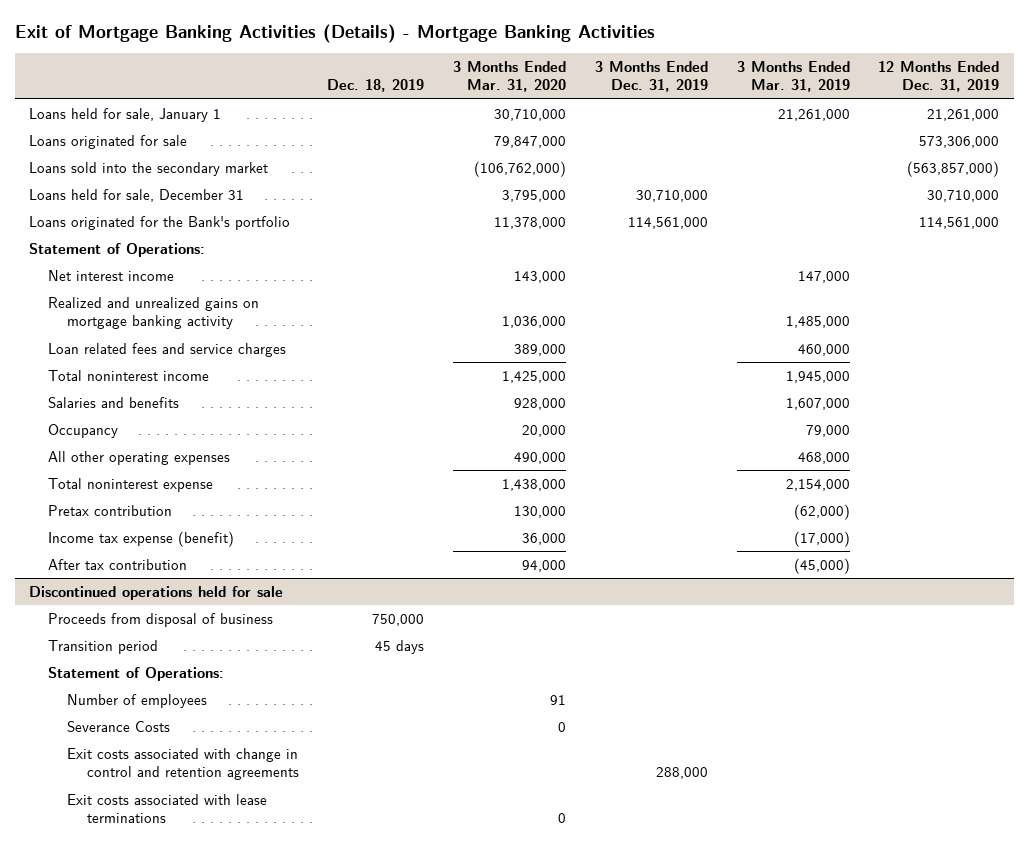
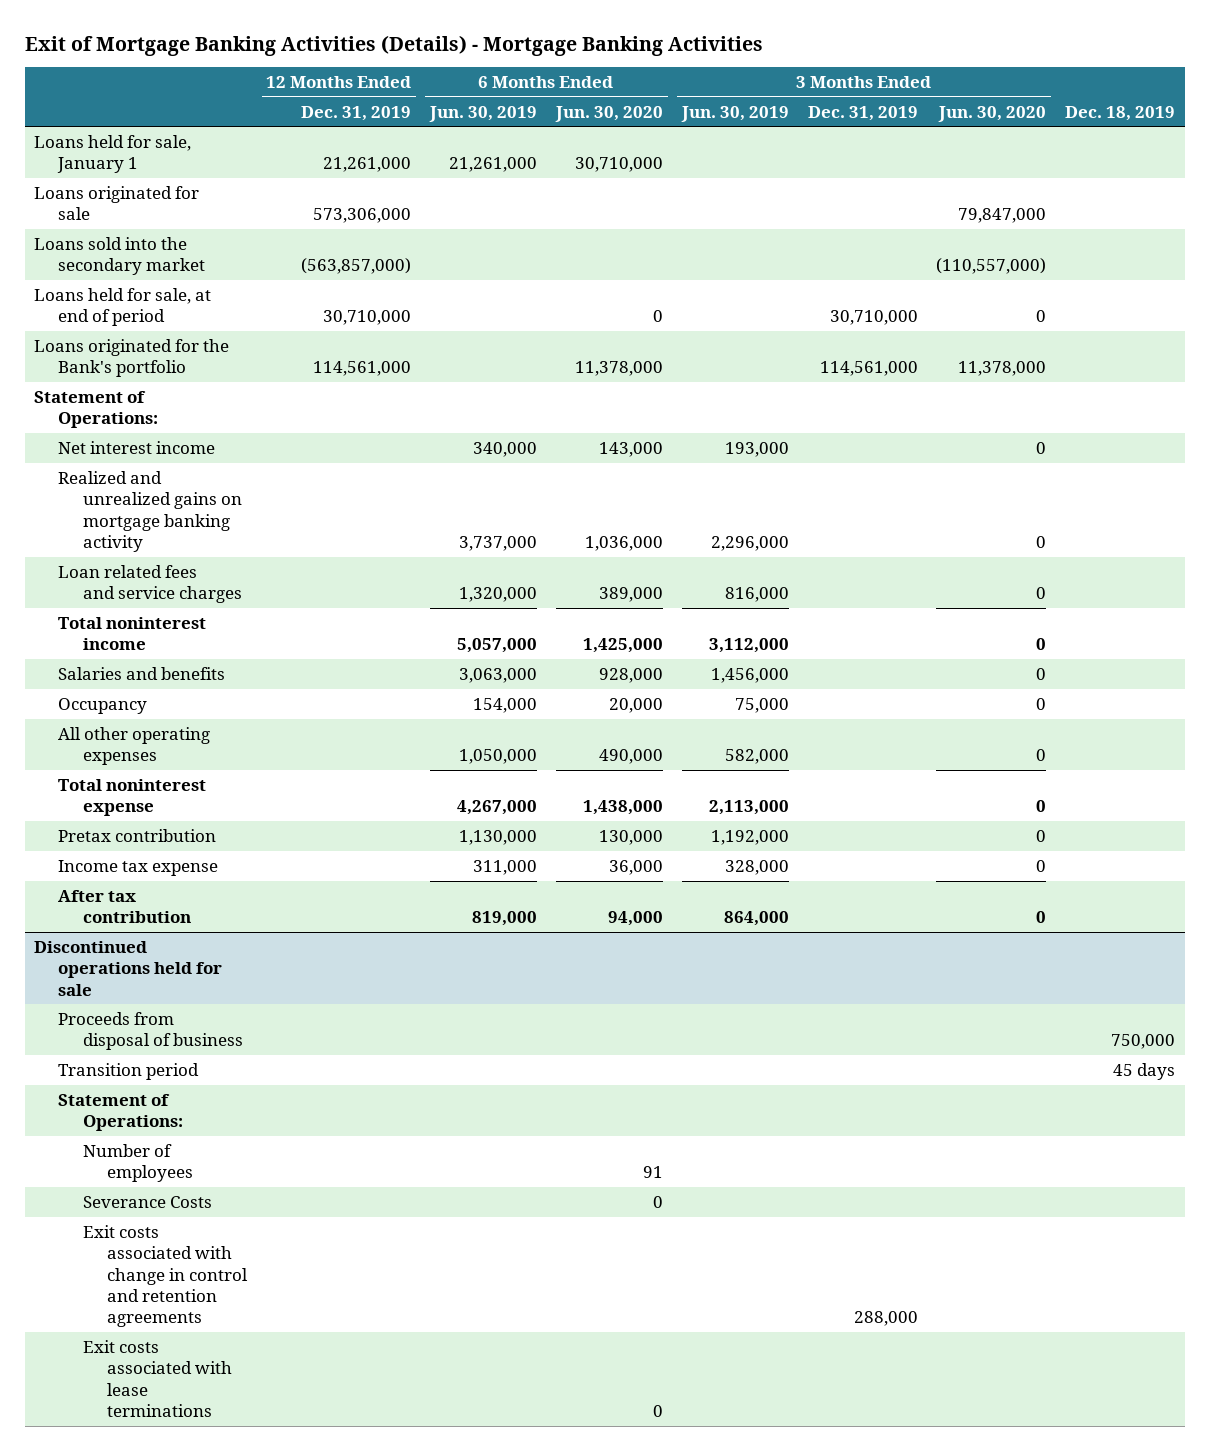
- | Dec. 18, 2019 | 3 Months Ended Mar. 31, 2020 | 3 Months Ended Dec. 31, 2019 | 3 Months Ended Mar. 31, 2019 | 12 Months Ended Dec. 31, 2019
+ | 12 Months Ended Dec. 31, 2019 | 6 Months Ended Jun. 30, 2019 | 6 Months Ended Jun. 30, 2020 | 3 Months Ended Jun. 30, 2019 | 3 Months Ended Dec. 31, 2019 | 3 Months Ended Jun. 30, 2020 | Dec. 18, 2019
- Loans held for sale, December 31 | | 3,795,000 | 30,710,000 | | 30,710,000
+ Loans held for sale, at end of period | 30,710,000 | | 0 | | 30,710,000 | 0 |
- Income tax expense (benefit) | | 36,000 | | (17,000) |
+ Income tax expense | | 311,000 | 36,000 | 328,000 | | 0 |

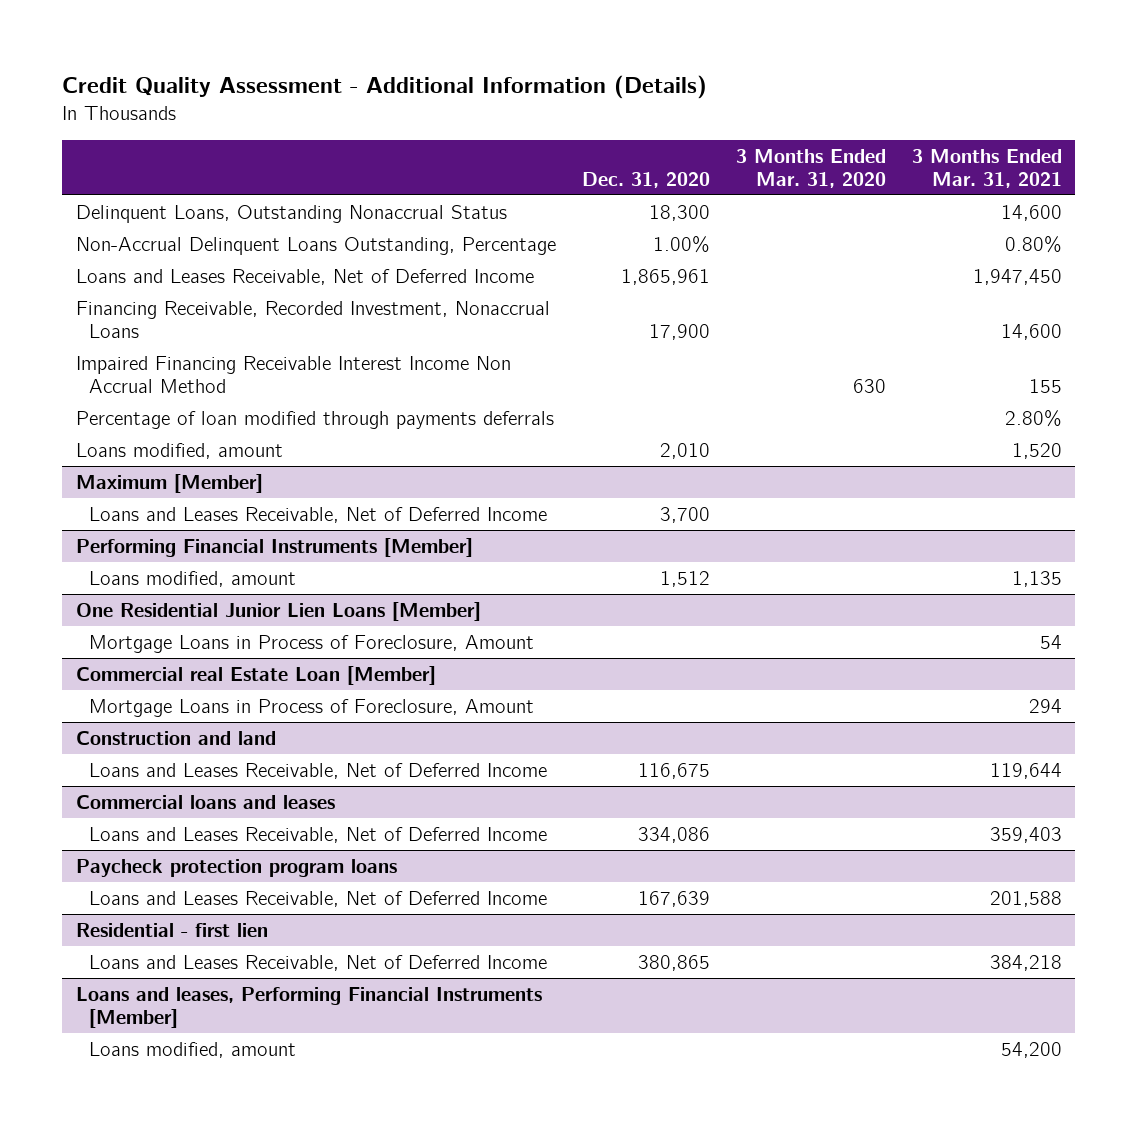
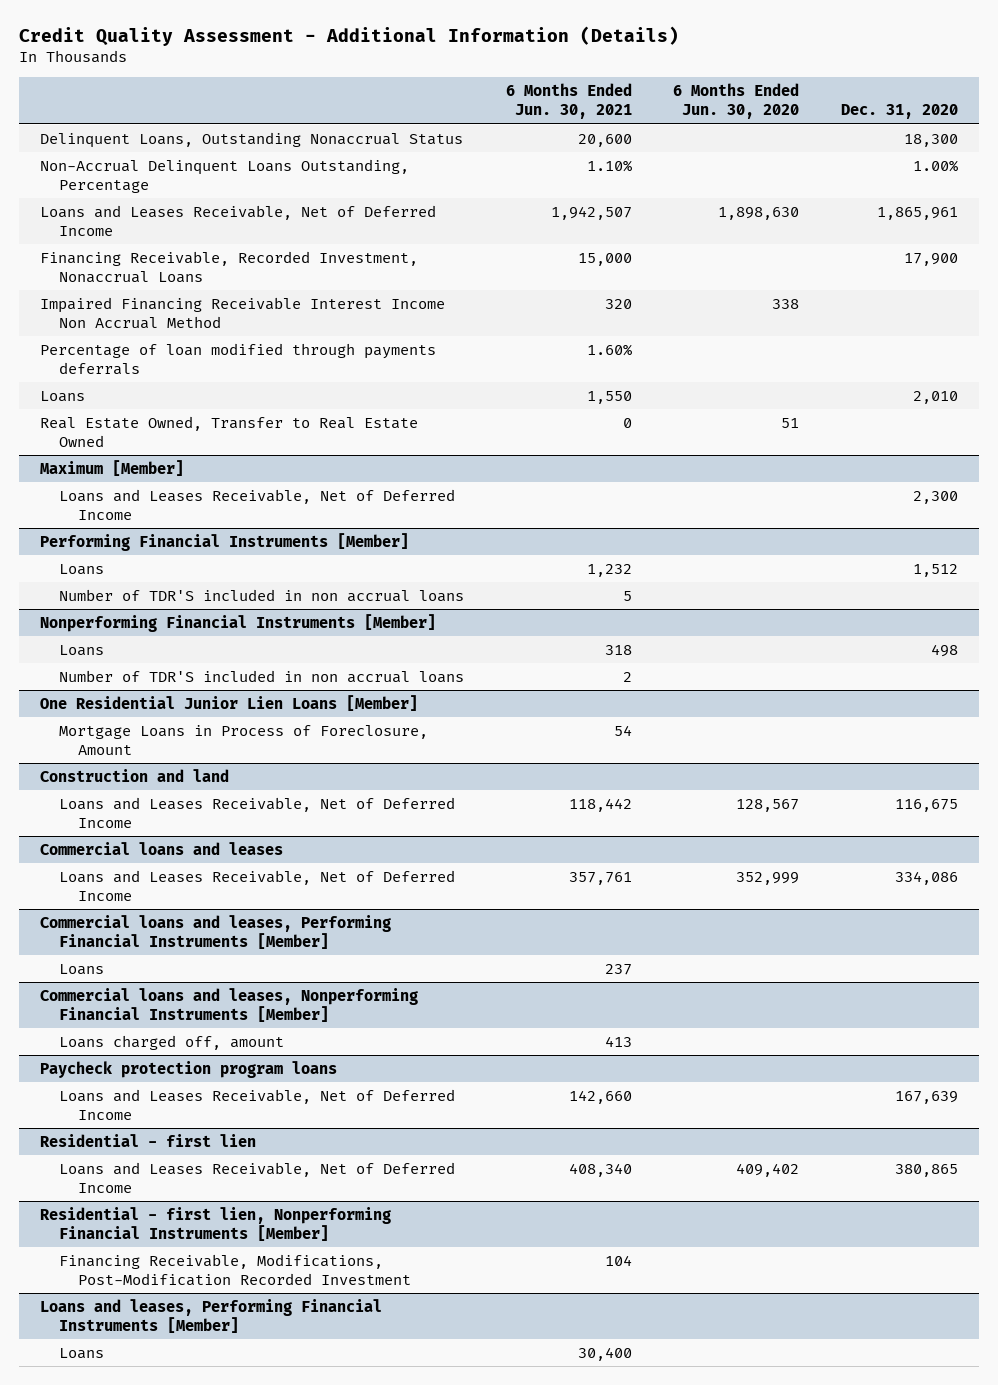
- | Dec. 31, 2020 | 3 Months Ended Mar. 31, 2020 | 3 Months Ended Mar. 31, 2021
+ | 6 Months Ended Jun. 30, 2021 | 6 Months Ended Jun. 30, 2020 | Dec. 31, 2020
- Loans modified, amount | 2,010 | | 1,520
+ Loans | 1,550 | | 2,010
+ Real Estate Owned, Transfer to Real Estate Owned | 0 | 51 |
@ Maximum [Member]
- Loans and Leases Receivable, Net of Deferred Income | 3,700 | |
+ Loans and Leases Receivable, Net of Deferred Income | | | 2,300
@ Performing Financial Instruments [Member]
- Loans modified, amount | 1,512 | | 1,135
+ Loans | 1,232 | | 1,512
+ Number of TDR'S included in non accrual loans | 5 | |
+ Nonperforming Financial Instruments [Member]
+ Loans | 318 | | 498
+ Number of TDR'S included in non accrual loans | 2 | |
- Commercial real Estate Loan [Member]
- Mortgage Loans in Process of Foreclosure, Amount | | | 294
+ Commercial loans and leases, Performing Financial Instruments [Member]
+ Loans | 237 | |
+ Commercial loans and leases, Nonperforming Financial Instruments [Member]
+ Loans charged off, amount | 413 | |
+ Residential - first lien, Nonperforming Financial Instruments [Member]
+ Financing Receivable, Modifications, Post-Modification Recorded Investment | 104 | |
@ Loans and leases, Performing Financial Instruments [Member]
- Loans modified, amount | | | 54,200
+ Loans | 30,400 | |

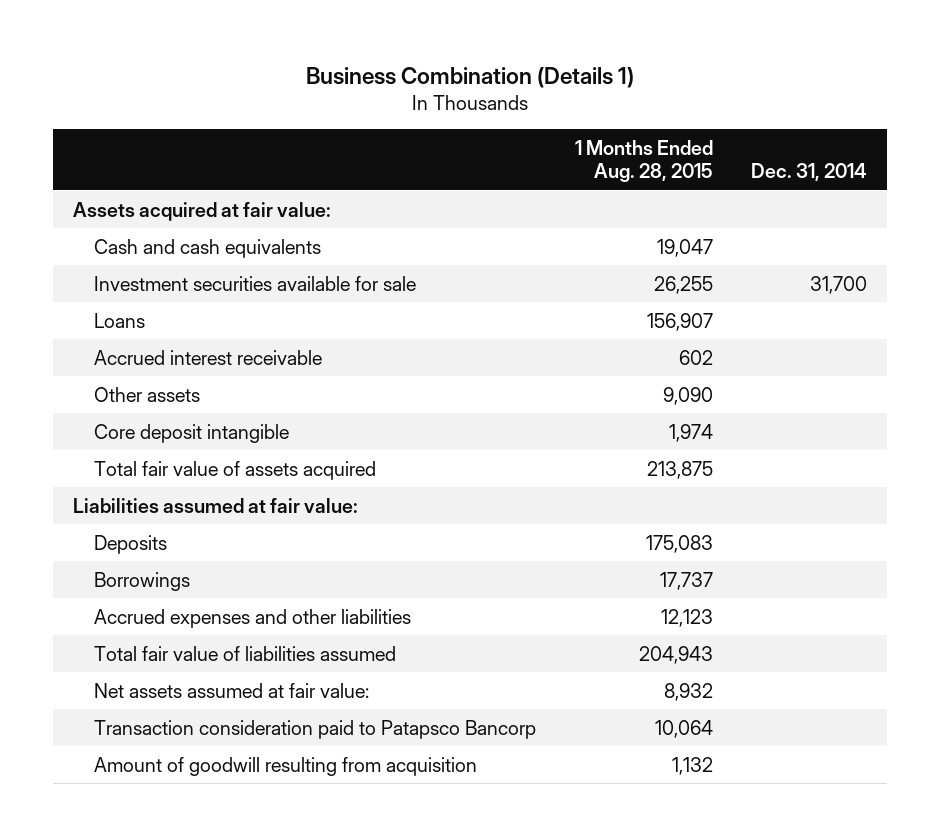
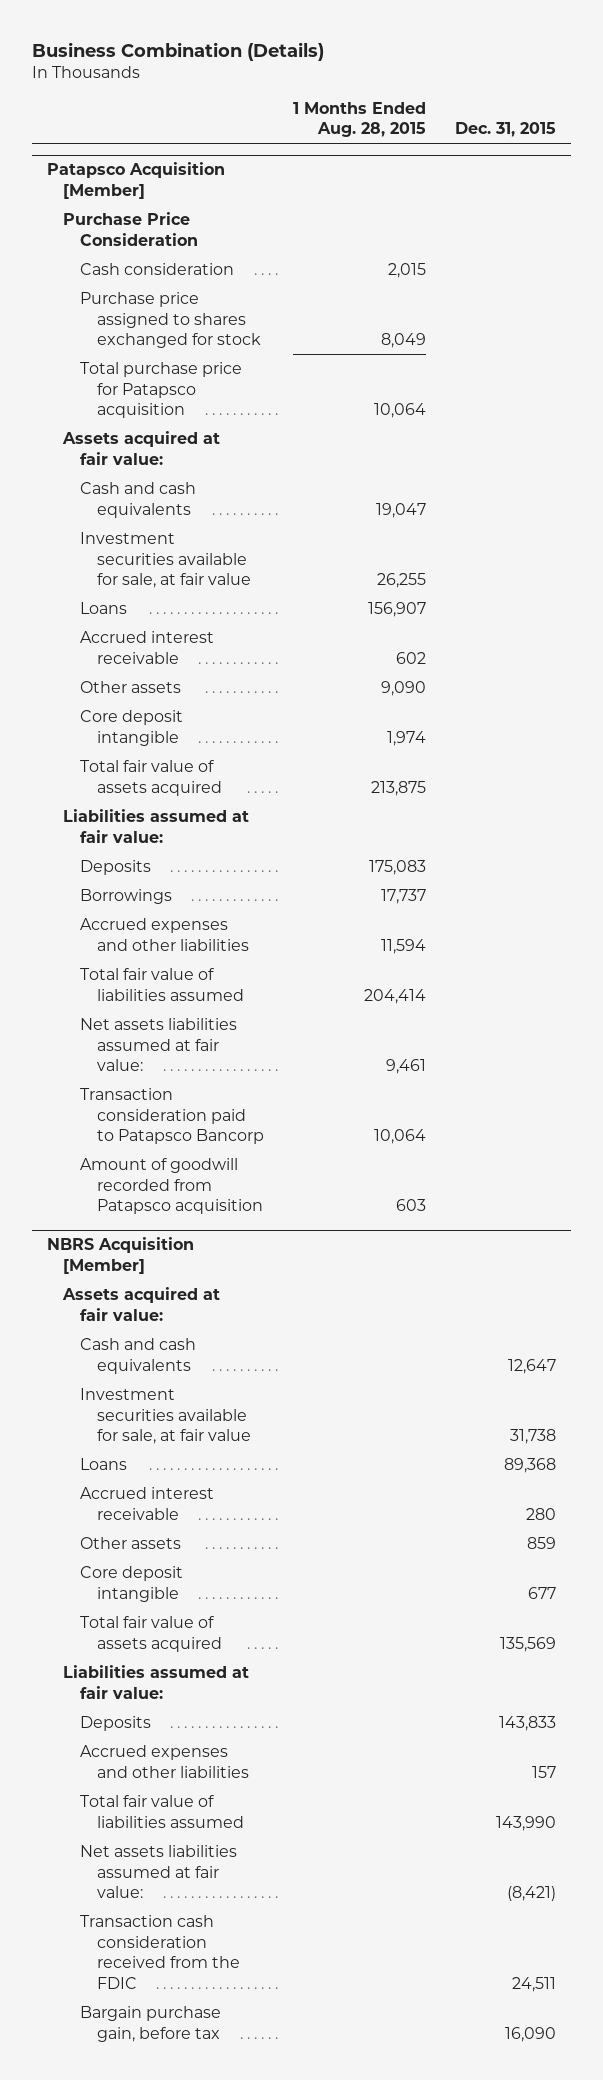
- Business Combination (Details 1)
+ Business Combination (Details)
- | 1 Months Ended Aug. 28, 2015 | Dec. 31, 2014
+ | 1 Months Ended Aug. 28, 2015 | Dec. 31, 2015
+ Patapsco Acquisition [Member]
+ Purchase Price Consideration
+ Cash consideration | 2,015 |
+ Purchase price assigned to shares exchanged for stock | 8,049 |
+ Total purchase price for Patapsco acquisition | 10,064 |
- Investment securities available for sale | 26,255 | 31,700
+ Investment securities available for sale, at fair value | 26,255 |
- Accrued expenses and other liabilities | 12,123 |
- Total fair value of liabilities assumed | 204,943 |
- Net assets assumed at fair value: | 8,932 |
+ Accrued expenses and other liabilities | 11,594 |
+ Total fair value of liabilities assumed | 204,414 |
+ Net assets liabilities assumed at fair value: | 9,461 |
- Amount of goodwill resulting from acquisition | 1,132 |
+ Amount of goodwill recorded from Patapsco acquisition | 603 |
+ NBRS Acquisition [Member]
+ Assets acquired at fair value:
+ Cash and cash equivalents | | 12,647
+ Investment securities available for sale, at fair value | | 31,738
+ Loans | | 89,368
+ Accrued interest receivable | | 280
+ Other assets | | 859
+ Core deposit intangible | | 677
+ Total fair value of assets acquired | | 135,569
+ Liabilities assumed at fair value:
+ Deposits | | 143,833
+ Accrued expenses and other liabilities | | 157
+ Total fair value of liabilities assumed | | 143,990
+ Net assets liabilities assumed at fair value: | | (8,421)
+ Transaction cash consideration received from the FDIC | | 24,511
+ Bargain purchase gain, before tax | | 16,090

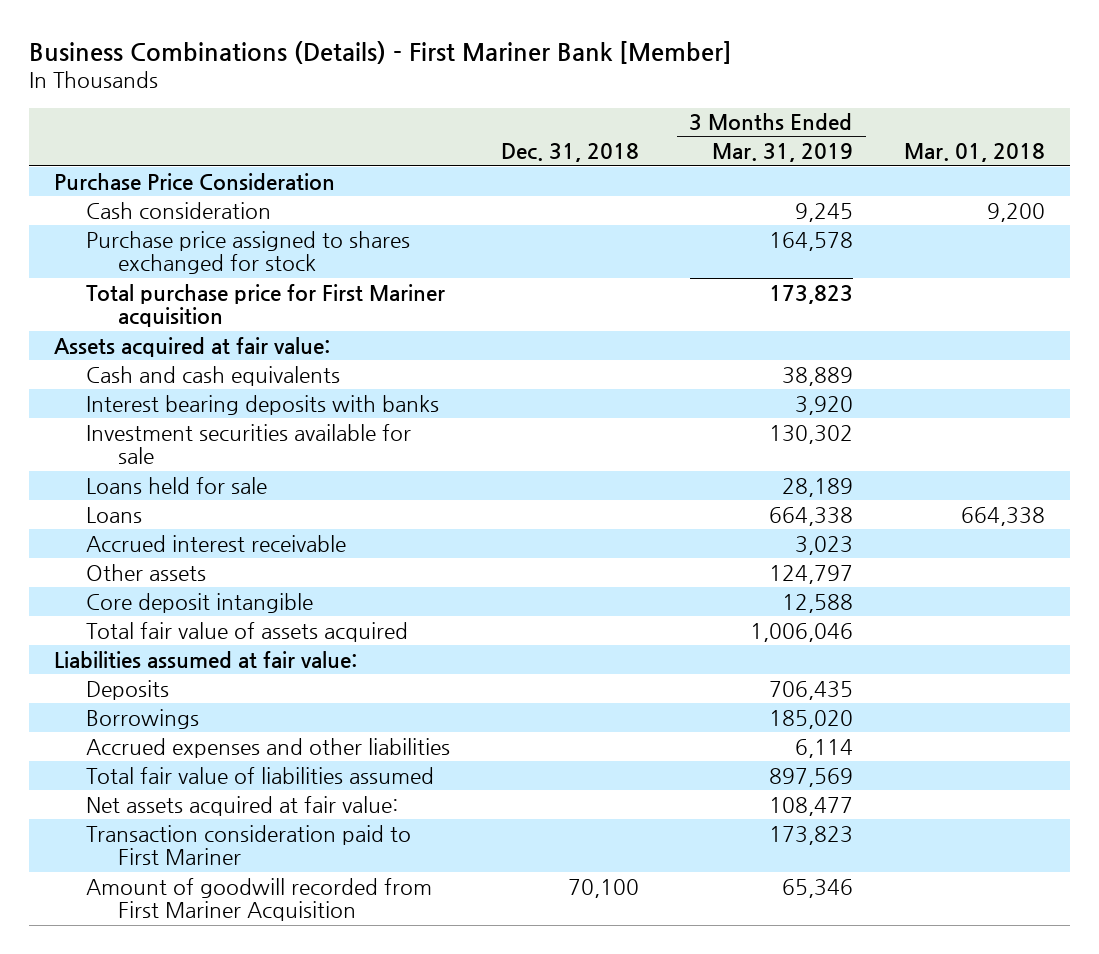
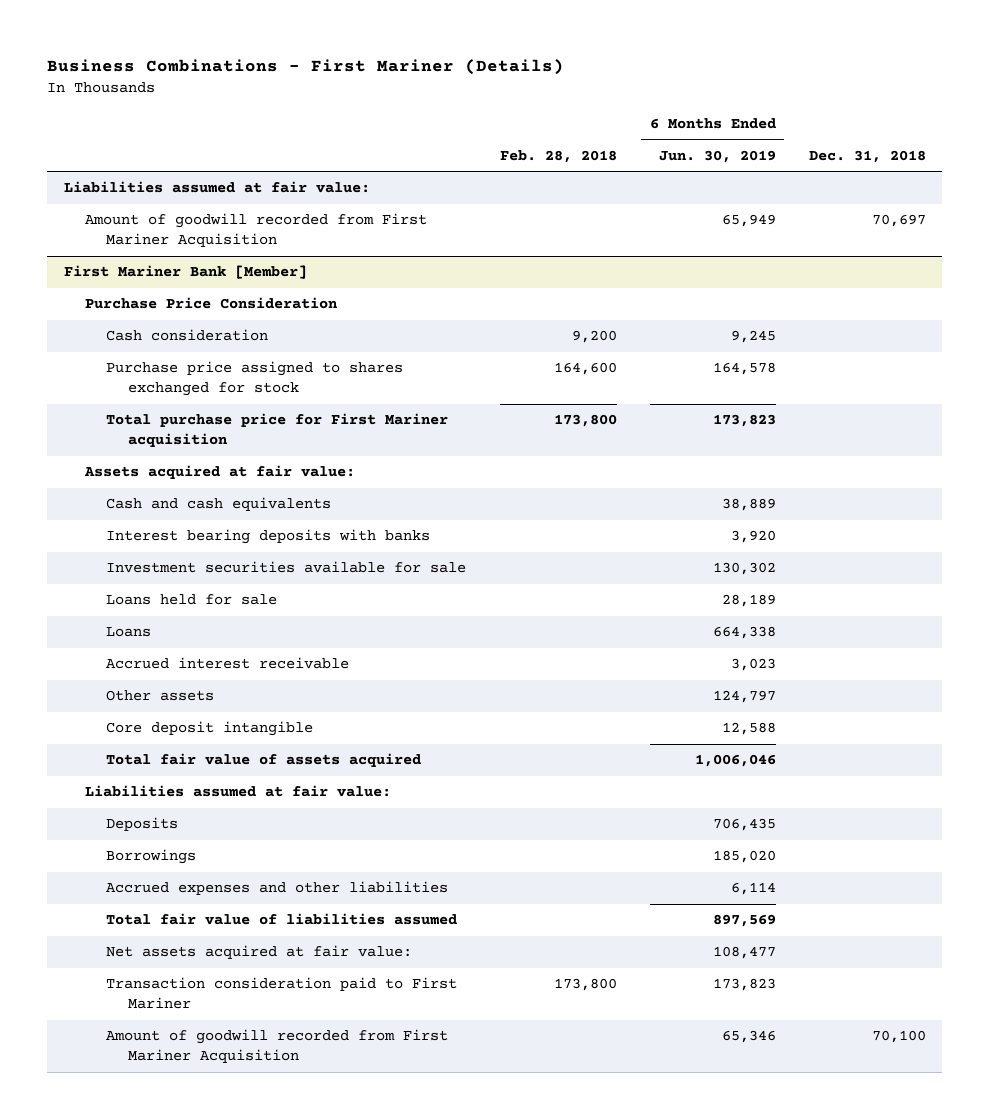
- Business Combinations (Details) - First Mariner Bank [Member]
+ Business Combinations - First Mariner (Details)
- | Dec. 31, 2018 | 3 Months Ended Mar. 31, 2019 | Mar. 01, 2018
+ | Feb. 28, 2018 | 6 Months Ended Jun. 30, 2019 | Dec. 31, 2018
- Purchase Price Consideration
- Cash consideration | | 9,245 | 9,200
- Purchase price assigned to shares exchanged for stock | | 164,578 |
- Total purchase price for First Mariner acquisition | | 173,823 |
- Assets acquired at fair value:
- Cash and cash equivalents | | 38,889 |
- Interest bearing deposits with banks | | 3,920 |
- Investment securities available for sale | | 130,302 |
- Loans held for sale | | 28,189 |
- Loans | | 664,338 | 664,338
- Accrued interest receivable | | 3,023 |
- Other assets | | 124,797 |
- Core deposit intangible | | 12,588 |
- Total fair value of assets acquired | | 1,006,046 |
- Deposits | | 706,435 |
- Borrowings | | 185,020 |
- Accrued expenses and other liabilities | | 6,114 |
- Total fair value of liabilities assumed | | 897,569 |
- Net assets acquired at fair value: | | 108,477 |
- Transaction consideration paid to First Mariner | | 173,823 |
- Amount of goodwill recorded from First Mariner Acquisition | 70,100 | 65,346 |
+ Amount of goodwill recorded from First Mariner Acquisition | | 65,949 | 70,697
+ First Mariner Bank [Member]
+ Purchase Price Consideration
+ Cash consideration | 9,200 | 9,245 |
+ Purchase price assigned to shares exchanged for stock | 164,600 | 164,578 |
+ Total purchase price for First Mariner acquisition | 173,800 | 173,823 |
+ Assets acquired at fair value:
+ Cash and cash equivalents | | 38,889 |
+ Interest bearing deposits with banks | | 3,920 |
+ Investment securities available for sale | | 130,302 |
+ Loans held for sale | | 28,189 |
+ Loans | | 664,338 |
+ Accrued interest receivable | | 3,023 |
+ Other assets | | 124,797 |
+ Core deposit intangible | | 12,588 |
+ Total fair value of assets acquired | | 1,006,046 |
+ Liabilities assumed at fair value:
+ Deposits | | 706,435 |
+ Borrowings | | 185,020 |
+ Accrued expenses and other liabilities | | 6,114 |
+ Total fair value of liabilities assumed | | 897,569 |
+ Net assets acquired at fair value: | | 108,477 |
+ Transaction consideration paid to First Mariner | 173,800 | 173,823 |
+ Amount of goodwill recorded from First Mariner Acquisition | | 65,346 | 70,100

